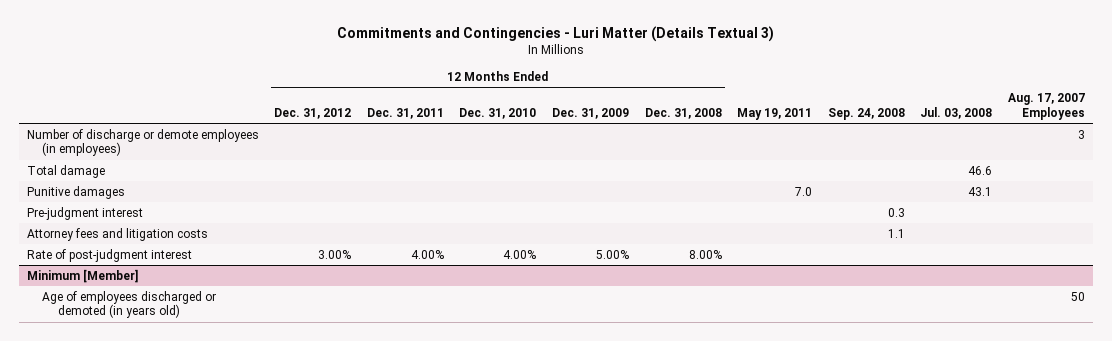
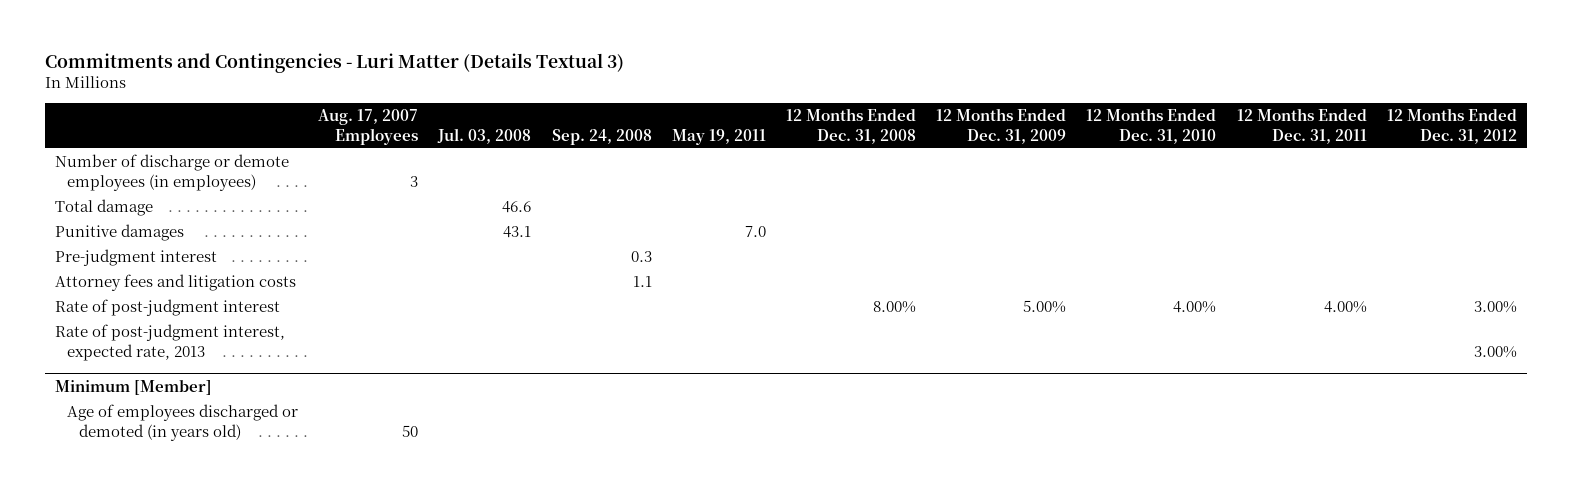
- | 12 Months Ended Dec. 31, 2012 | 12 Months Ended Dec. 31, 2011 | 12 Months Ended Dec. 31, 2010 | 12 Months Ended Dec. 31, 2009 | 12 Months Ended Dec. 31, 2008 | May 19, 2011 | Sep. 24, 2008 | Jul. 03, 2008 | Aug. 17, 2007 Employees
+ | Aug. 17, 2007 Employees | Jul. 03, 2008 | Sep. 24, 2008 | May 19, 2011 | 12 Months Ended Dec. 31, 2008 | 12 Months Ended Dec. 31, 2009 | 12 Months Ended Dec. 31, 2010 | 12 Months Ended Dec. 31, 2011 | 12 Months Ended Dec. 31, 2012
+ Rate of post-judgment interest, expected rate, 2013 | | | | | | | | | 3.00%

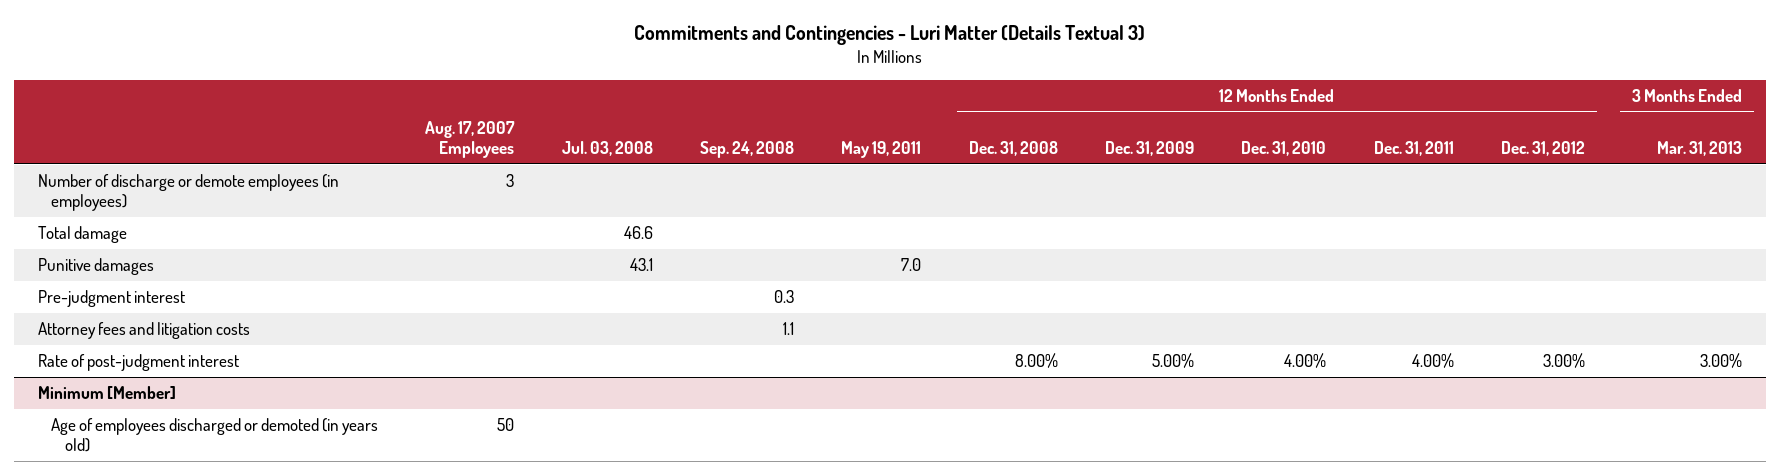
- | Aug. 17, 2007 Employees | Jul. 03, 2008 | Sep. 24, 2008 | May 19, 2011 | 12 Months Ended Dec. 31, 2008 | 12 Months Ended Dec. 31, 2009 | 12 Months Ended Dec. 31, 2010 | 12 Months Ended Dec. 31, 2011 | 12 Months Ended Dec. 31, 2012
+ | Aug. 17, 2007 Employees | Jul. 03, 2008 | Sep. 24, 2008 | May 19, 2011 | 12 Months Ended Dec. 31, 2008 | 12 Months Ended Dec. 31, 2009 | 12 Months Ended Dec. 31, 2010 | 12 Months Ended Dec. 31, 2011 | 12 Months Ended Dec. 31, 2012 | 3 Months Ended Mar. 31, 2013
- Rate of post-judgment interest, expected rate, 2013 | | | | | | | | | 3.00%

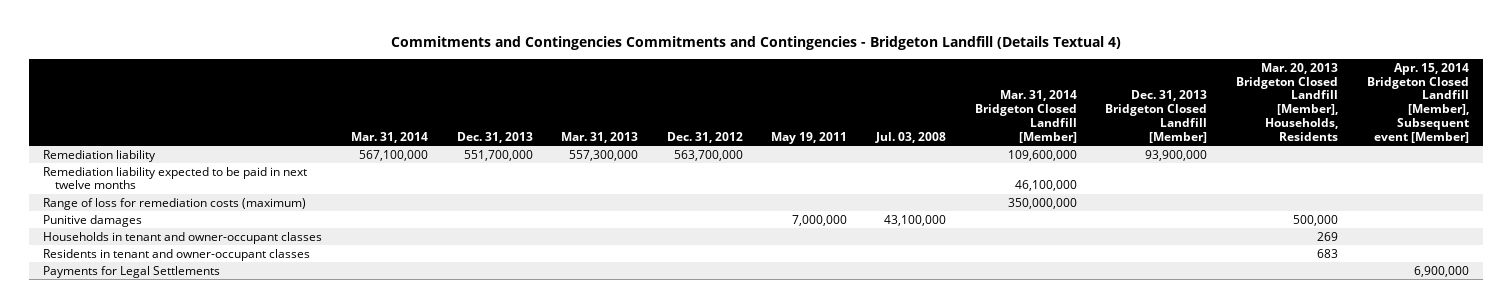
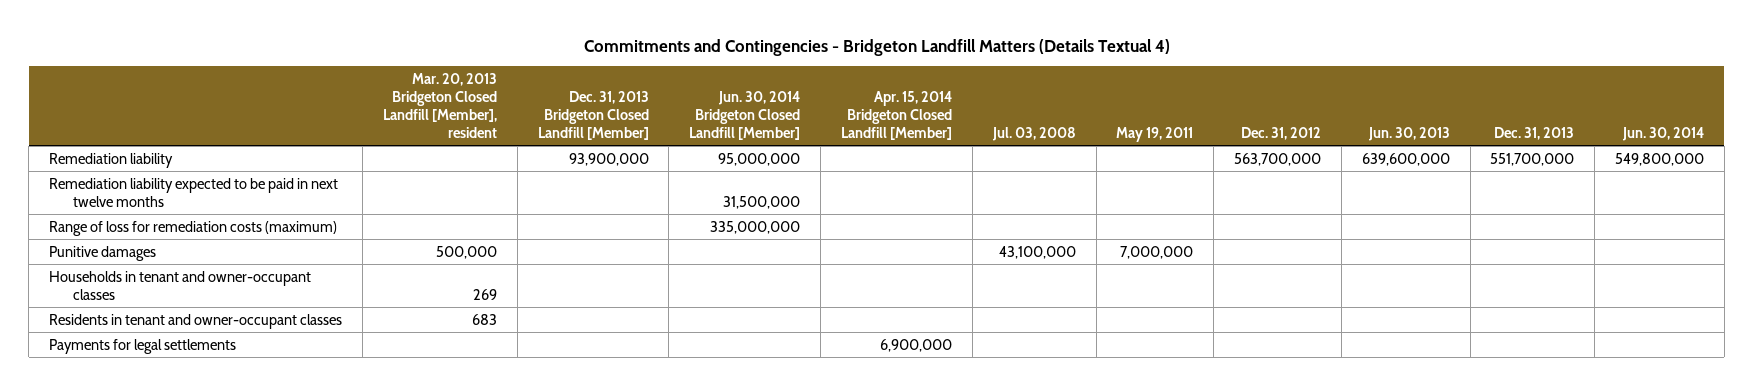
- Commitments and Contingencies Commitments and Contingencies - Bridgeton Landfill (Details Textual 4)
+ Commitments and Contingencies - Bridgeton Landfill Matters (Details Textual 4)
- | Mar. 31, 2014 | Dec. 31, 2013 | Mar. 31, 2013 | Dec. 31, 2012 | May 19, 2011 | Jul. 03, 2008 | Mar. 31, 2014 Bridgeton Closed Landfill [Member] | Dec. 31, 2013 Bridgeton Closed Landfill [Member] | Mar. 20, 2013 Bridgeton Closed Landfill [Member], Households, Residents | Apr. 15, 2014 Bridgeton Closed Landfill [Member], Subsequent event [Member]
+ | Mar. 20, 2013 Bridgeton Closed Landfill [Member], resident | Dec. 31, 2013 Bridgeton Closed Landfill [Member] | Jun. 30, 2014 Bridgeton Closed Landfill [Member] | Apr. 15, 2014 Bridgeton Closed Landfill [Member] | Jul. 03, 2008 | May 19, 2011 | Dec. 31, 2012 | Jun. 30, 2013 | Dec. 31, 2013 | Jun. 30, 2014
- Payments for Legal Settlements | | | | | | | | | | 6,900,000
+ Payments for legal settlements | | | | 6,900,000 | | | | | |

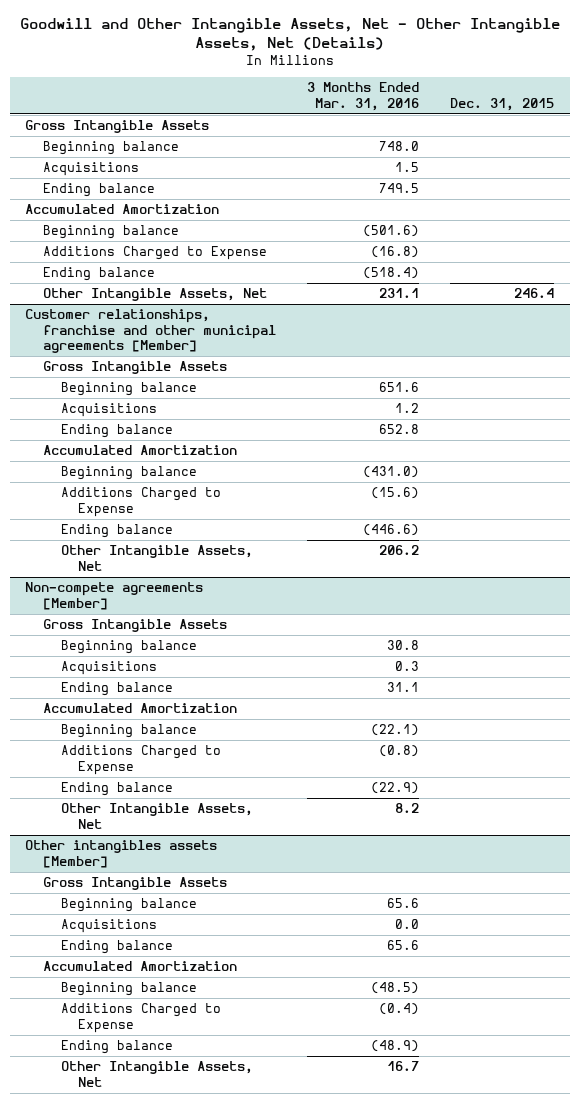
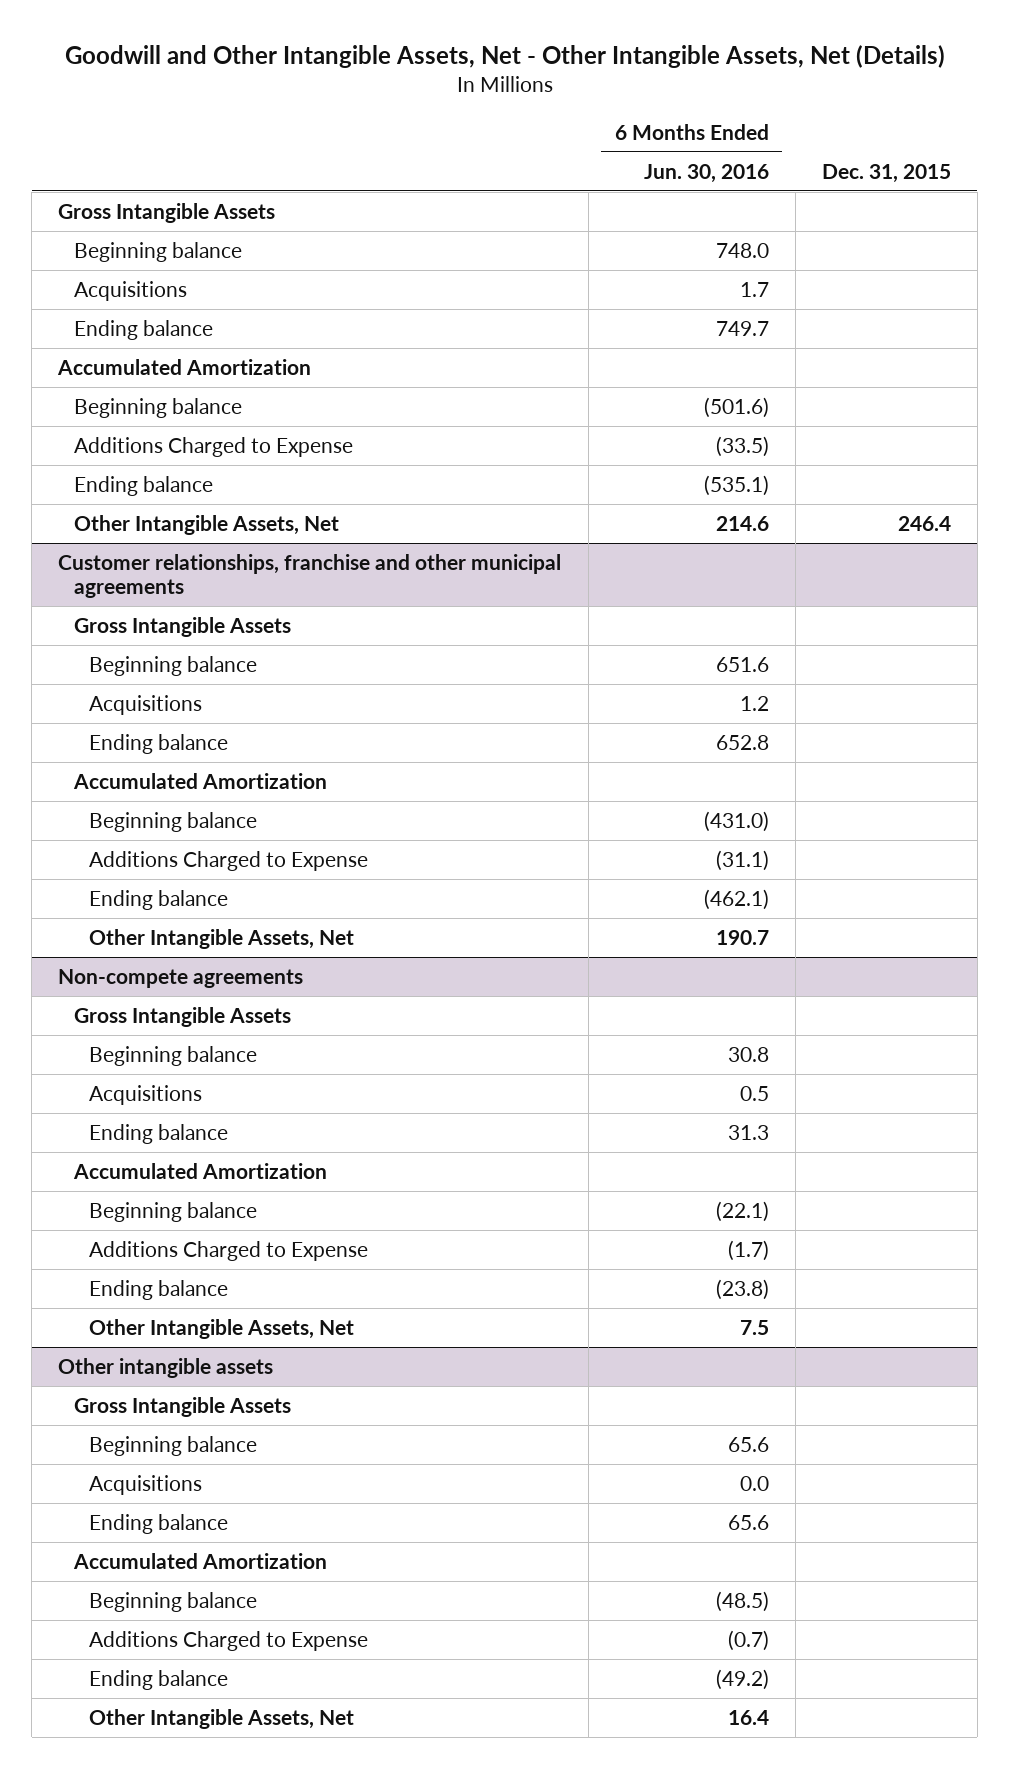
- | 3 Months Ended Mar. 31, 2016 | Dec. 31, 2015
+ | 6 Months Ended Jun. 30, 2016 | Dec. 31, 2015
- Customer relationships, franchise and other municipal agreements [Member]
+ Customer relationships, franchise and other municipal agreements
- Non-compete agreements [Member]
+ Non-compete agreements
- Other intangibles assets [Member]
+ Other intangible assets

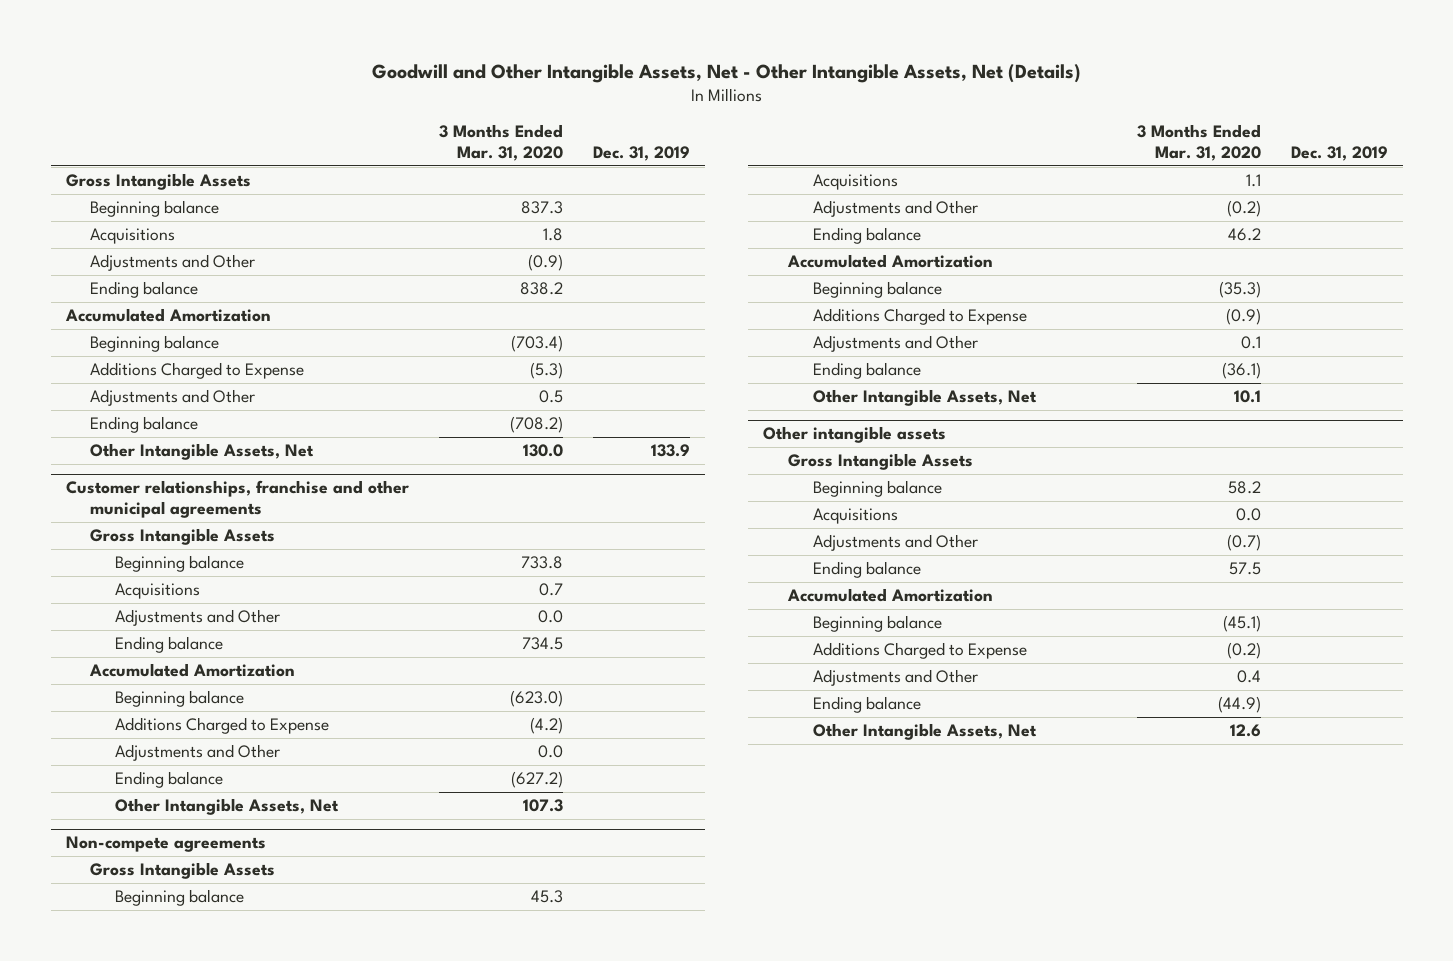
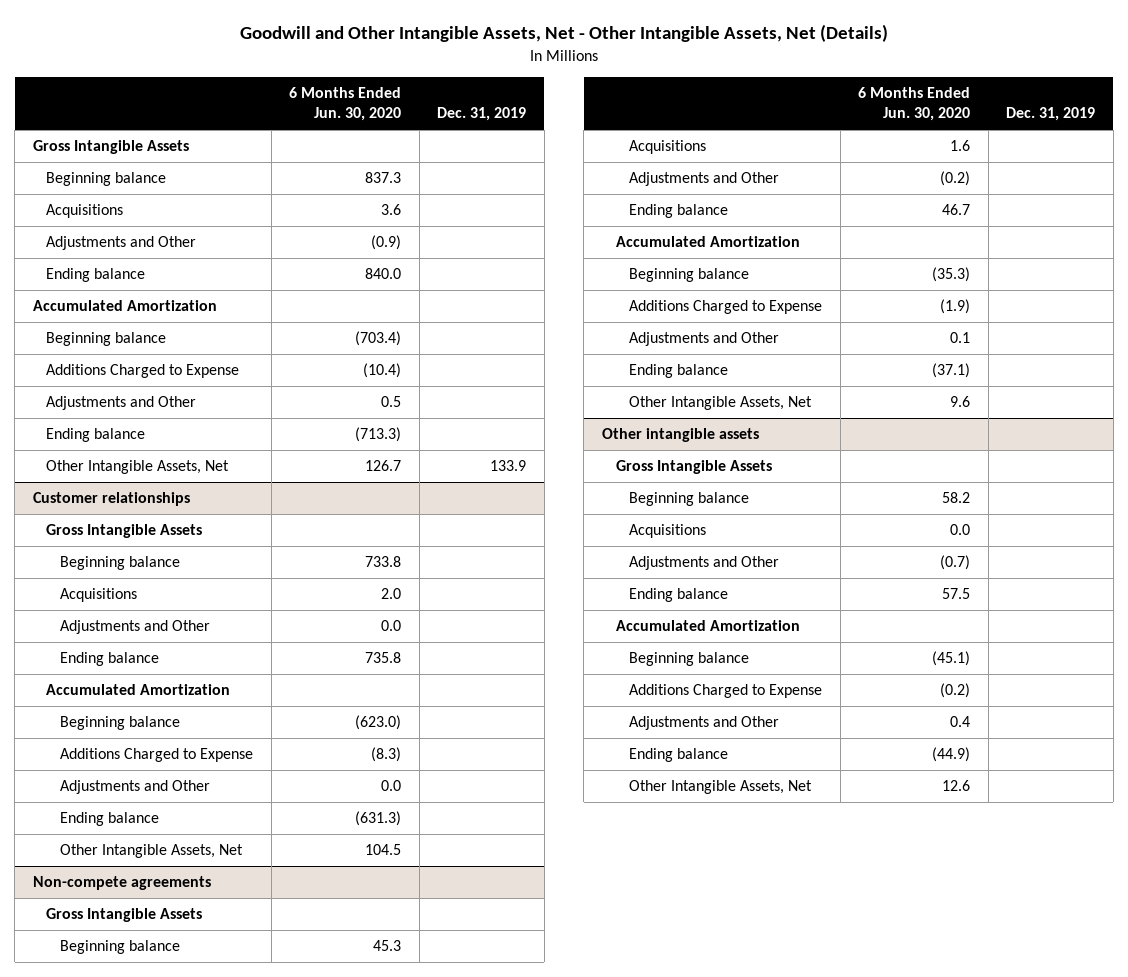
- | 3 Months Ended Mar. 31, 2020 | Dec. 31, 2019
+ | 6 Months Ended Jun. 30, 2020 | Dec. 31, 2019
- Customer relationships, franchise and other municipal agreements
+ Customer relationships

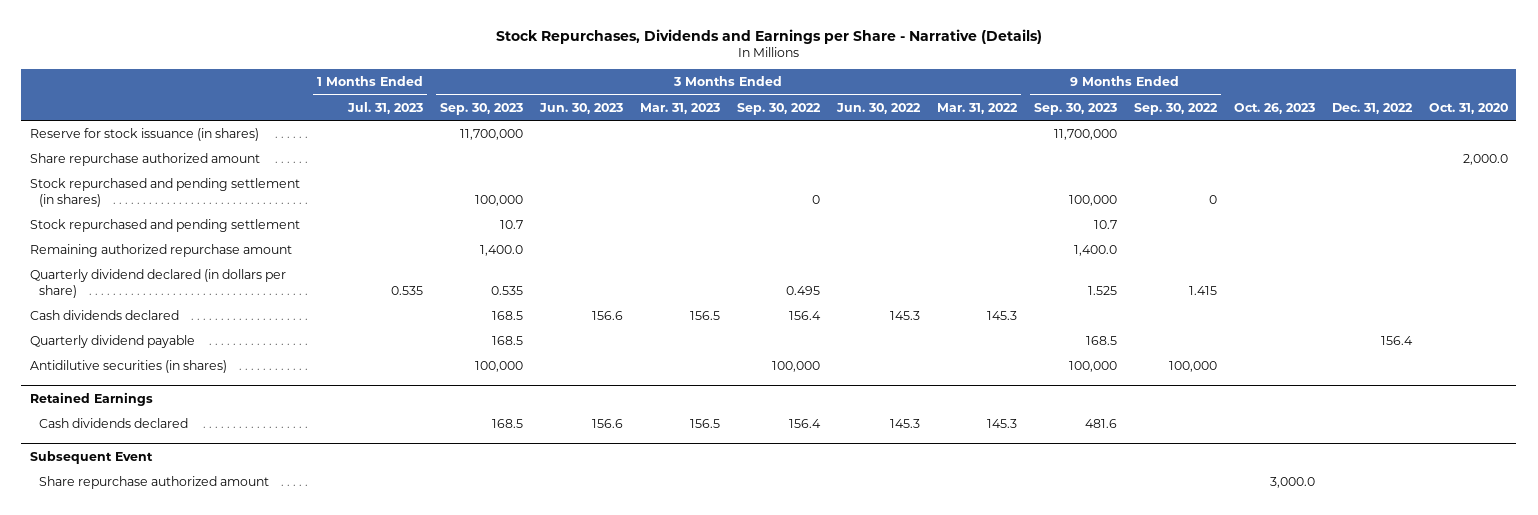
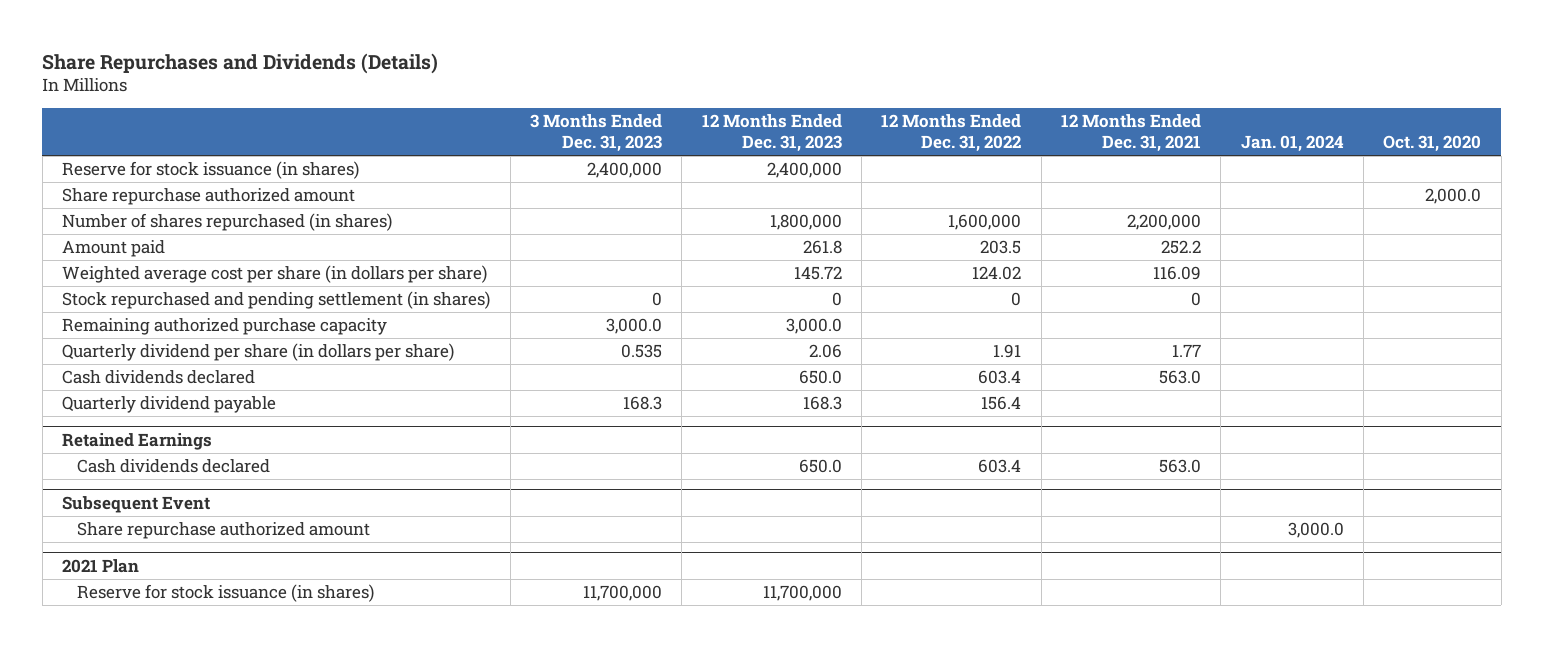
- Stock Repurchases, Dividends and Earnings per Share - Narrative (Details)
+ Share Repurchases and Dividends (Details)
- | 1 Months Ended Jul. 31, 2023 | 3 Months Ended Sep. 30, 2023 | 3 Months Ended Jun. 30, 2023 | 3 Months Ended Mar. 31, 2023 | 3 Months Ended Sep. 30, 2022 | 3 Months Ended Jun. 30, 2022 | 3 Months Ended Mar. 31, 2022 | 9 Months Ended Sep. 30, 2023 | 9 Months Ended Sep. 30, 2022 | Oct. 26, 2023 | Dec. 31, 2022 | Oct. 31, 2020
+ | 3 Months Ended Dec. 31, 2023 | 12 Months Ended Dec. 31, 2023 | 12 Months Ended Dec. 31, 2022 | 12 Months Ended Dec. 31, 2021 | Jan. 01, 2024 | Oct. 31, 2020
+ Number of shares repurchased (in shares) | | 1,800,000 | 1,600,000 | 2,200,000 | |
+ Amount paid | | 261.8 | 203.5 | 252.2 | |
+ Weighted average cost per share (in dollars per share) | | 145.72 | 124.02 | 116.09 | |
- Stock repurchased and pending settlement | | 10.7 | | | | | | 10.7 | | | |
- Remaining authorized repurchase amount | | 1,400.0 | | | | | | 1,400.0 | | | |
- Quarterly dividend declared (in dollars per share) | 0.535 | 0.535 | | | 0.495 | | | 1.525 | 1.415 | | |
+ Remaining authorized purchase capacity | 3,000.0 | 3,000.0 | | | |
+ Quarterly dividend per share (in dollars per share) | 0.535 | 2.06 | 1.91 | 1.77 | |
- Antidilutive securities (in shares) | | 100,000 | | | 100,000 | | | 100,000 | 100,000 | | |
+ 2021 Plan
+ Reserve for stock issuance (in shares) | 11,700,000 | 11,700,000 | | | |

